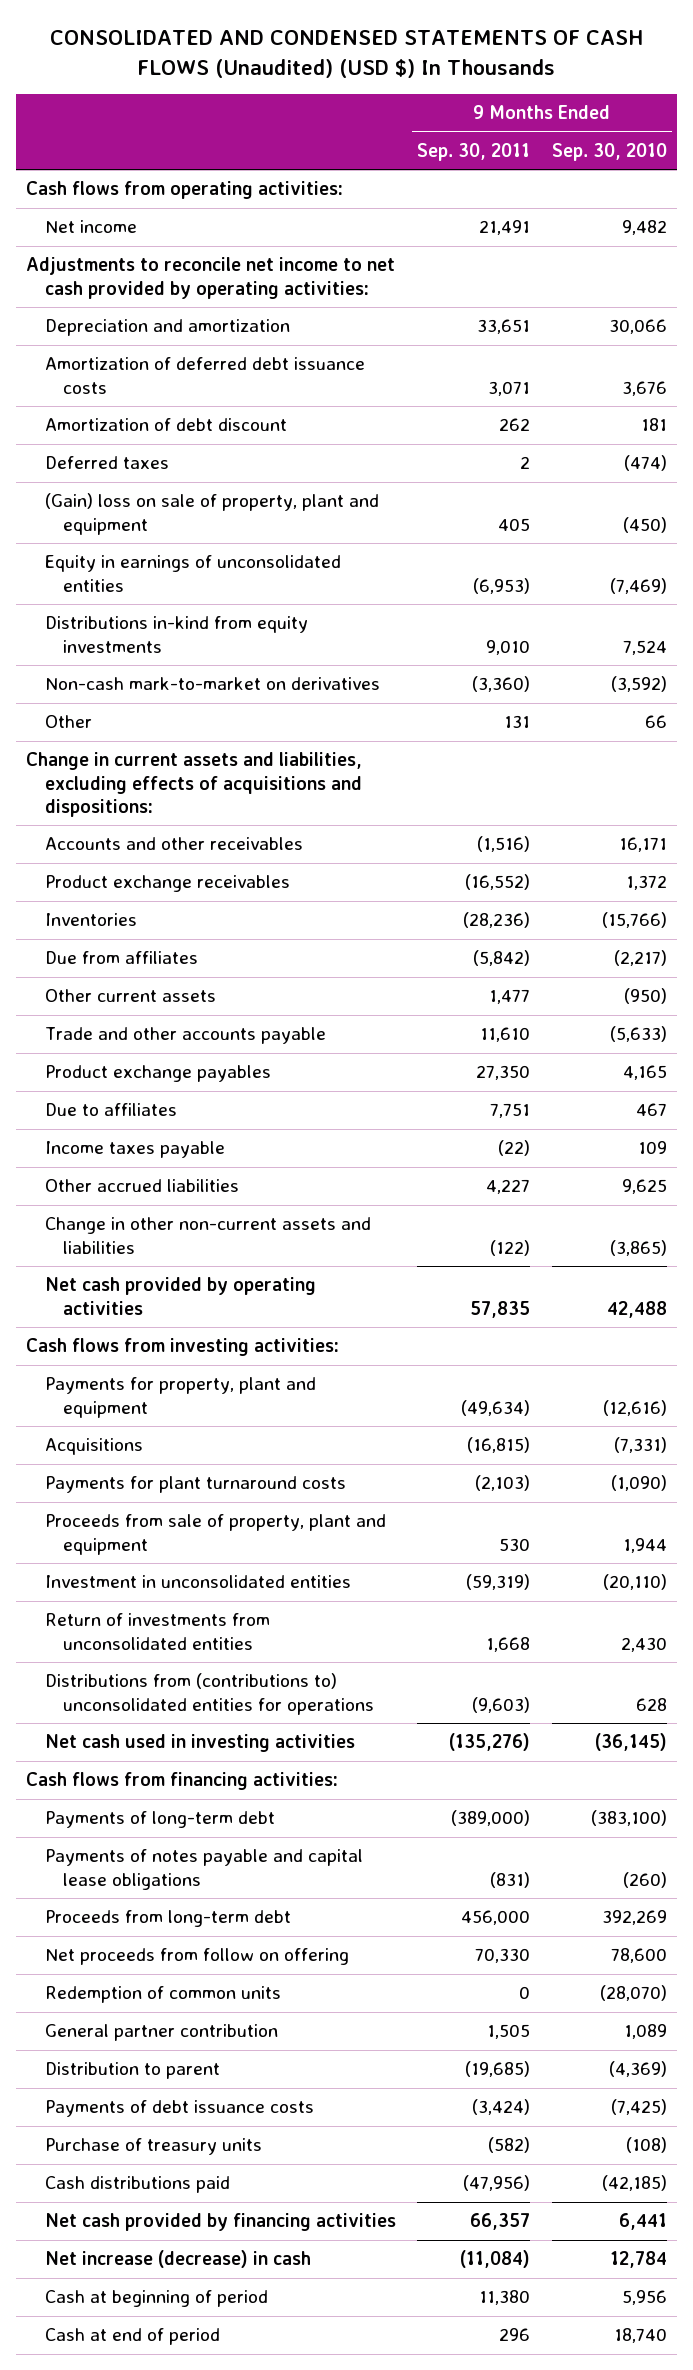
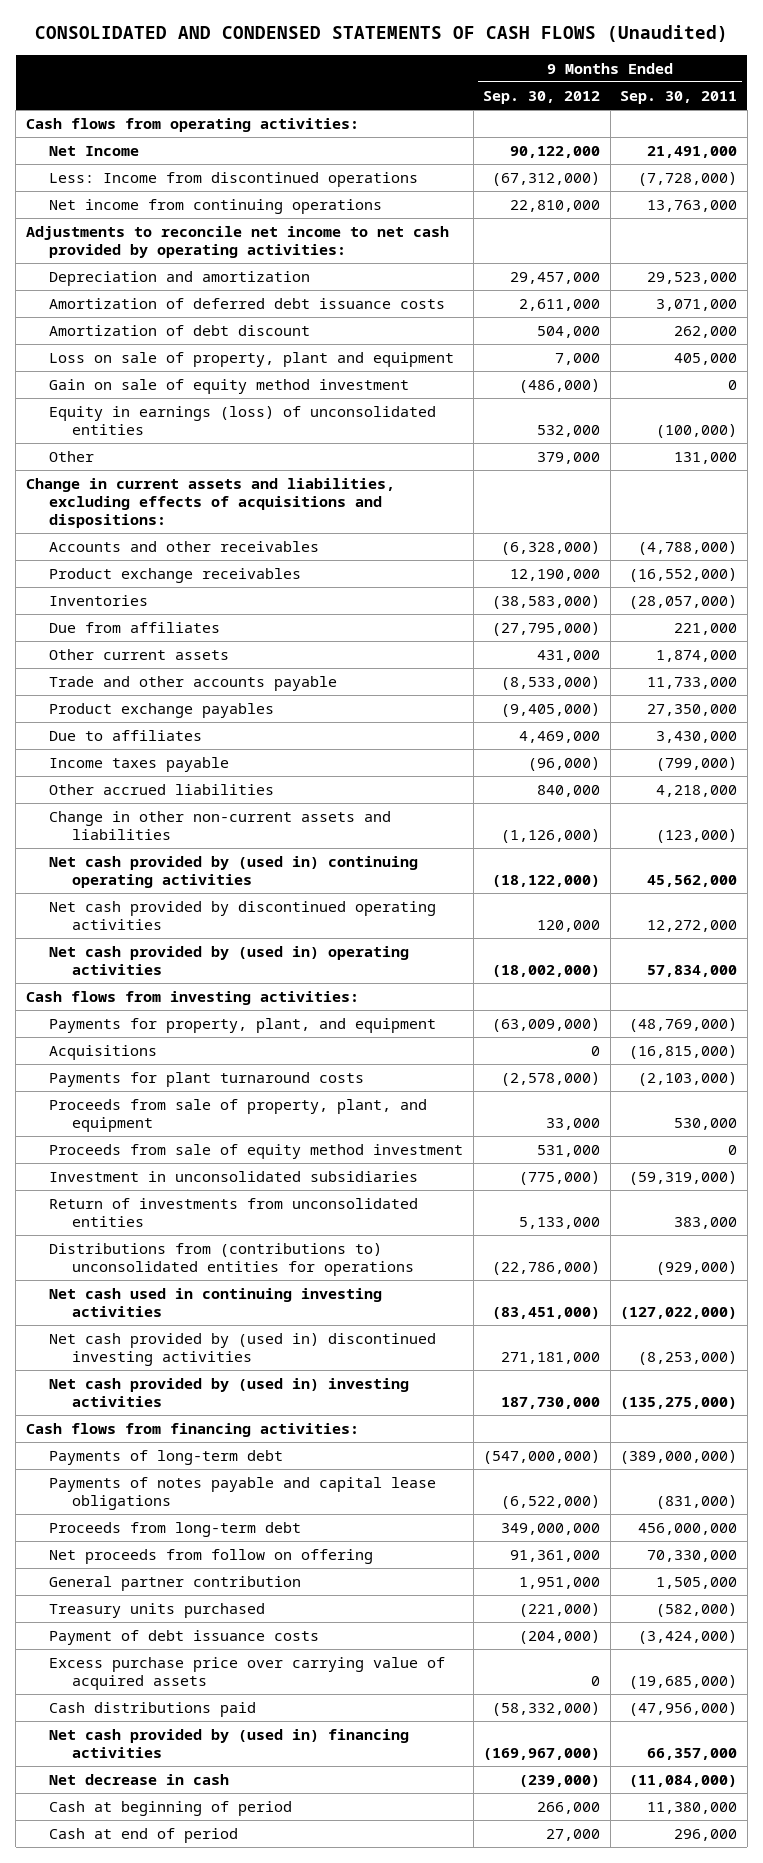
- CONSOLIDATED AND CONDENSED STATEMENTS OF CASH FLOWS (Unaudited) (USD $) In Thousands
+ CONSOLIDATED AND CONDENSED STATEMENTS OF CASH FLOWS (Unaudited)
- | 9 Months Ended Sep. 30, 2011 | 9 Months Ended Sep. 30, 2010
+ | 9 Months Ended Sep. 30, 2012 | 9 Months Ended Sep. 30, 2011
- Net income | 21,491 | 9,482
+ Net Income | 90,122,000 | 21,491,000
+ Less: Income from discontinued operations | (67,312,000) | (7,728,000)
+ Net income from continuing operations | 22,810,000 | 13,763,000
- Depreciation and amortization | 33,651 | 30,066
- Amortization of deferred debt issuance costs | 3,071 | 3,676
- Amortization of debt discount | 262 | 181
- Deferred taxes | 2 | (474)
- (Gain) loss on sale of property, plant and equipment | 405 | (450)
- Equity in earnings of unconsolidated entities | (6,953) | (7,469)
- Distributions in-kind from equity investments | 9,010 | 7,524
- Non-cash mark-to-market on derivatives | (3,360) | (3,592)
- Other | 131 | 66
+ Depreciation and amortization | 29,457,000 | 29,523,000
+ Amortization of deferred debt issuance costs | 2,611,000 | 3,071,000
+ Amortization of debt discount | 504,000 | 262,000
+ Loss on sale of property, plant and equipment | 7,000 | 405,000
+ Gain on sale of equity method investment | (486,000) | 0
+ Equity in earnings (loss) of unconsolidated entities | 532,000 | (100,000)
+ Other | 379,000 | 131,000
- Accounts and other receivables | (1,516) | 16,171
- Product exchange receivables | (16,552) | 1,372
- Inventories | (28,236) | (15,766)
- Due from affiliates | (5,842) | (2,217)
- Other current assets | 1,477 | (950)
- Trade and other accounts payable | 11,610 | (5,633)
- Product exchange payables | 27,350 | 4,165
- Due to affiliates | 7,751 | 467
- Income taxes payable | (22) | 109
- Other accrued liabilities | 4,227 | 9,625
- Change in other non-current assets and liabilities | (122) | (3,865)
- Net cash provided by operating activities | 57,835 | 42,488
+ Accounts and other receivables | (6,328,000) | (4,788,000)
+ Product exchange receivables | 12,190,000 | (16,552,000)
+ Inventories | (38,583,000) | (28,057,000)
+ Due from affiliates | (27,795,000) | 221,000
+ Other current assets | 431,000 | 1,874,000
+ Trade and other accounts payable | (8,533,000) | 11,733,000
+ Product exchange payables | (9,405,000) | 27,350,000
+ Due to affiliates | 4,469,000 | 3,430,000
+ Income taxes payable | (96,000) | (799,000)
+ Other accrued liabilities | 840,000 | 4,218,000
+ Change in other non-current assets and liabilities | (1,126,000) | (123,000)
+ Net cash provided by (used in) continuing operating activities | (18,122,000) | 45,562,000
+ Net cash provided by discontinued operating activities | 120,000 | 12,272,000
+ Net cash provided by (used in) operating activities | (18,002,000) | 57,834,000
- Payments for property, plant and equipment | (49,634) | (12,616)
- Acquisitions | (16,815) | (7,331)
- Payments for plant turnaround costs | (2,103) | (1,090)
- Proceeds from sale of property, plant and equipment | 530 | 1,944
- Investment in unconsolidated entities | (59,319) | (20,110)
- Return of investments from unconsolidated entities | 1,668 | 2,430
- Distributions from (contributions to) unconsolidated entities for operations | (9,603) | 628
- Net cash used in investing activities | (135,276) | (36,145)
+ Payments for property, plant, and equipment | (63,009,000) | (48,769,000)
+ Acquisitions | 0 | (16,815,000)
+ Payments for plant turnaround costs | (2,578,000) | (2,103,000)
+ Proceeds from sale of property, plant, and equipment | 33,000 | 530,000
+ Proceeds from sale of equity method investment | 531,000 | 0
+ Investment in unconsolidated subsidiaries | (775,000) | (59,319,000)
+ Return of investments from unconsolidated entities | 5,133,000 | 383,000
+ Distributions from (contributions to) unconsolidated entities for operations | (22,786,000) | (929,000)
+ Net cash used in continuing investing activities | (83,451,000) | (127,022,000)
+ Net cash provided by (used in) discontinued investing activities | 271,181,000 | (8,253,000)
+ Net cash provided by (used in) investing activities | 187,730,000 | (135,275,000)
- Payments of long-term debt | (389,000) | (383,100)
- Payments of notes payable and capital lease obligations | (831) | (260)
- Proceeds from long-term debt | 456,000 | 392,269
- Net proceeds from follow on offering | 70,330 | 78,600
- Redemption of common units | 0 | (28,070)
- General partner contribution | 1,505 | 1,089
- Distribution to parent | (19,685) | (4,369)
- Payments of debt issuance costs | (3,424) | (7,425)
- Purchase of treasury units | (582) | (108)
- Cash distributions paid | (47,956) | (42,185)
- Net cash provided by financing activities | 66,357 | 6,441
- Net increase (decrease) in cash | (11,084) | 12,784
- Cash at beginning of period | 11,380 | 5,956
- Cash at end of period | 296 | 18,740
+ Payments of long-term debt | (547,000,000) | (389,000,000)
+ Payments of notes payable and capital lease obligations | (6,522,000) | (831,000)
+ Proceeds from long-term debt | 349,000,000 | 456,000,000
+ Net proceeds from follow on offering | 91,361,000 | 70,330,000
+ General partner contribution | 1,951,000 | 1,505,000
+ Treasury units purchased | (221,000) | (582,000)
+ Payment of debt issuance costs | (204,000) | (3,424,000)
+ Excess purchase price over carrying value of acquired assets | 0 | (19,685,000)
+ Cash distributions paid | (58,332,000) | (47,956,000)
+ Net cash provided by (used in) financing activities | (169,967,000) | 66,357,000
+ Net decrease in cash | (239,000) | (11,084,000)
+ Cash at beginning of period | 266,000 | 11,380,000
+ Cash at end of period | 27,000 | 296,000

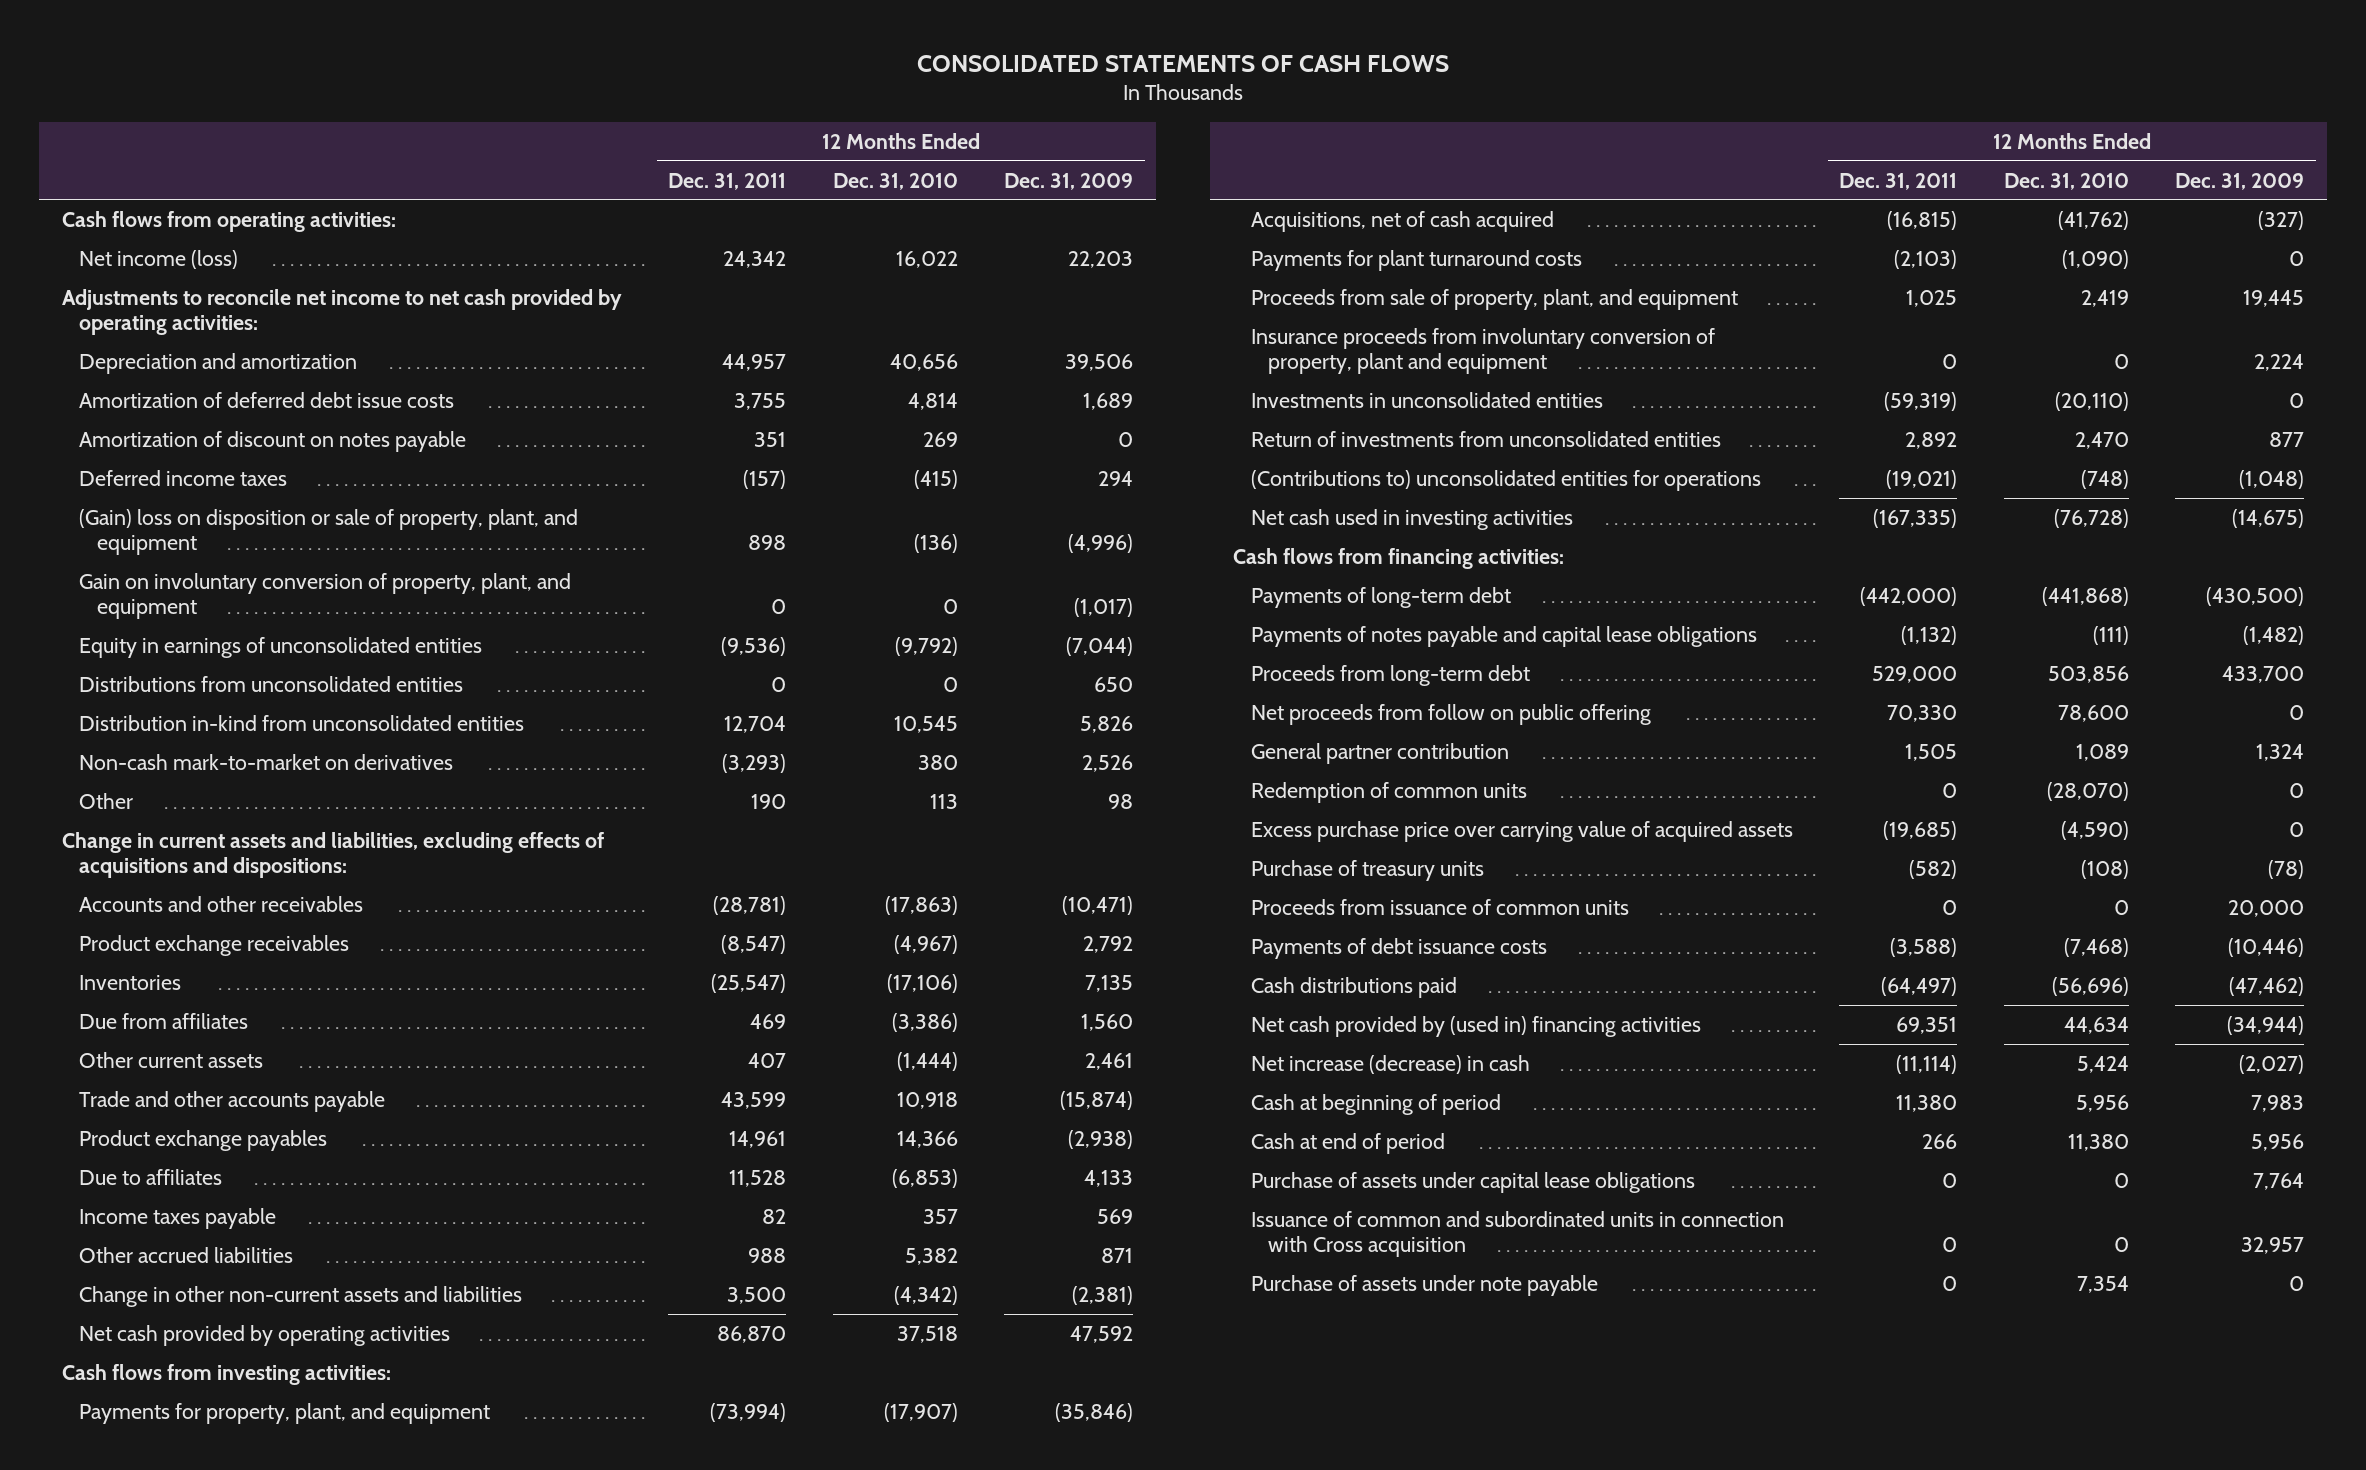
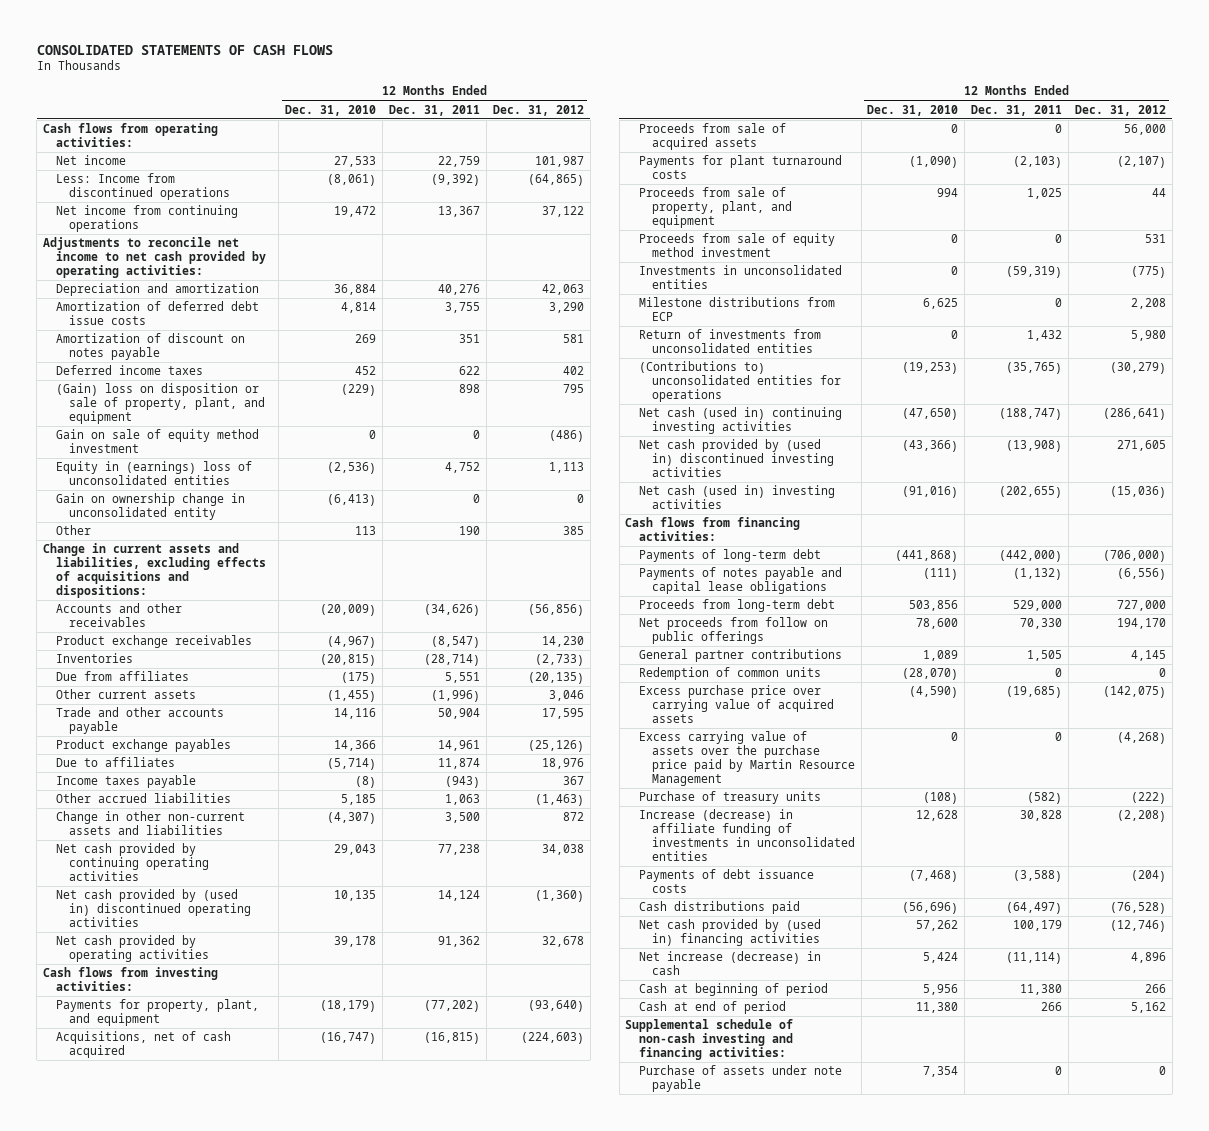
- | 12 Months Ended Dec. 31, 2011 | 12 Months Ended Dec. 31, 2010 | 12 Months Ended Dec. 31, 2009
+ | 12 Months Ended Dec. 31, 2010 | 12 Months Ended Dec. 31, 2011 | 12 Months Ended Dec. 31, 2012
- Net income (loss) | 24,342 | 16,022 | 22,203
+ Net income | 27,533 | 22,759 | 101,987
+ Less: Income from discontinued operations | (8,061) | (9,392) | (64,865)
+ Net income from continuing operations | 19,472 | 13,367 | 37,122
- Depreciation and amortization | 44,957 | 40,656 | 39,506
+ Depreciation and amortization | 36,884 | 40,276 | 42,063
- Deferred income taxes | (157) | (415) | 294
- (Gain) loss on disposition or sale of property, plant, and equipment | 898 | (136) | (4,996)
- Gain on involuntary conversion of property, plant, and equipment | 0 | 0 | (1,017)
- Equity in earnings of unconsolidated entities | (9,536) | (9,792) | (7,044)
- Distributions from unconsolidated entities | 0 | 0 | 650
- Distribution in-kind from unconsolidated entities | 12,704 | 10,545 | 5,826
- Non-cash mark-to-market on derivatives | (3,293) | 380 | 2,526
+ Deferred income taxes | 452 | 622 | 402
+ (Gain) loss on disposition or sale of property, plant, and equipment | (229) | 898 | 795
+ Gain on sale of equity method investment | 0 | 0 | (486)
+ Equity in (earnings) loss of unconsolidated entities | (2,536) | 4,752 | 1,113
+ Gain on ownership change in unconsolidated entity | (6,413) | 0 | 0
- Accounts and other receivables | (28,781) | (17,863) | (10,471)
+ Accounts and other receivables | (20,009) | (34,626) | (56,856)
- Inventories | (25,547) | (17,106) | 7,135
- Due from affiliates | 469 | (3,386) | 1,560
- Other current assets | 407 | (1,444) | 2,461
- Trade and other accounts payable | 43,599 | 10,918 | (15,874)
+ Inventories | (20,815) | (28,714) | (2,733)
+ Due from affiliates | (175) | 5,551 | (20,135)
+ Other current assets | (1,455) | (1,996) | 3,046
+ Trade and other accounts payable | 14,116 | 50,904 | 17,595
- Due to affiliates | 11,528 | (6,853) | 4,133
- Income taxes payable | 82 | 357 | 569
- Other accrued liabilities | 988 | 5,382 | 871
- Change in other non-current assets and liabilities | 3,500 | (4,342) | (2,381)
- Net cash provided by operating activities | 86,870 | 37,518 | 47,592
+ Due to affiliates | (5,714) | 11,874 | 18,976
+ Income taxes payable | (8) | (943) | 367
+ Other accrued liabilities | 5,185 | 1,063 | (1,463)
+ Change in other non-current assets and liabilities | (4,307) | 3,500 | 872
+ Net cash provided by continuing operating activities | 29,043 | 77,238 | 34,038
+ Net cash provided by (used in) discontinued operating activities | 10,135 | 14,124 | (1,360)
+ Net cash provided by operating activities | 39,178 | 91,362 | 32,678
- Payments for property, plant, and equipment | (73,994) | (17,907) | (35,846)
- Acquisitions, net of cash acquired | (16,815) | (41,762) | (327)
+ Payments for property, plant, and equipment | (18,179) | (77,202) | (93,640)
+ Acquisitions, net of cash acquired | (16,747) | (16,815) | (224,603)
+ Proceeds from sale of acquired assets | 0 | 0 | 56,000
- Proceeds from sale of property, plant, and equipment | 1,025 | 2,419 | 19,445
- Insurance proceeds from involuntary conversion of property, plant and equipment | 0 | 0 | 2,224
- Investments in unconsolidated entities | (59,319) | (20,110) | 0
- Return of investments from unconsolidated entities | 2,892 | 2,470 | 877
- (Contributions to) unconsolidated entities for operations | (19,021) | (748) | (1,048)
- Net cash used in investing activities | (167,335) | (76,728) | (14,675)
+ Proceeds from sale of property, plant, and equipment | 994 | 1,025 | 44
+ Proceeds from sale of equity method investment | 0 | 0 | 531
+ Investments in unconsolidated entities | 0 | (59,319) | (775)
+ Milestone distributions from ECP | 6,625 | 0 | 2,208
+ Return of investments from unconsolidated entities | 0 | 1,432 | 5,980
+ (Contributions to) unconsolidated entities for operations | (19,253) | (35,765) | (30,279)
+ Net cash (used in) continuing investing activities | (47,650) | (188,747) | (286,641)
+ Net cash provided by (used in) discontinued investing activities | (43,366) | (13,908) | 271,605
+ Net cash (used in) investing activities | (91,016) | (202,655) | (15,036)
- Net proceeds from follow on public offering | 70,330 | 78,600 | 0
- General partner contribution | 1,505 | 1,089 | 1,324
+ Net proceeds from follow on public offerings | 78,600 | 70,330 | 194,170
+ General partner contributions | 1,089 | 1,505 | 4,145
+ Excess carrying value of assets over the purchase price paid by Martin Resource Management | 0 | 0 | (4,268)
- Proceeds from issuance of common units | 0 | 0 | 20,000
+ Increase (decrease) in affiliate funding of investments in unconsolidated entities | 12,628 | 30,828 | (2,208)
- Net cash provided by (used in) financing activities | 69,351 | 44,634 | (34,944)
+ Net cash provided by (used in) financing activities | 57,262 | 100,179 | (12,746)
- Purchase of assets under capital lease obligations | 0 | 0 | 7,764
- Issuance of common and subordinated units in connection with Cross acquisition | 0 | 0 | 32,957
+ Supplemental schedule of non-cash investing and financing activities:

